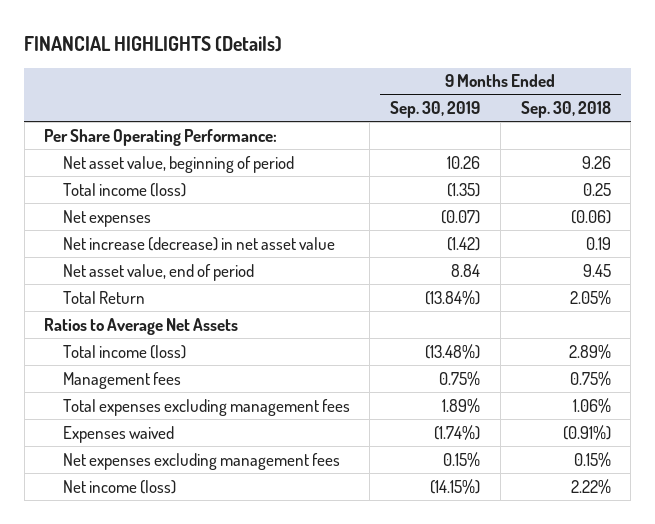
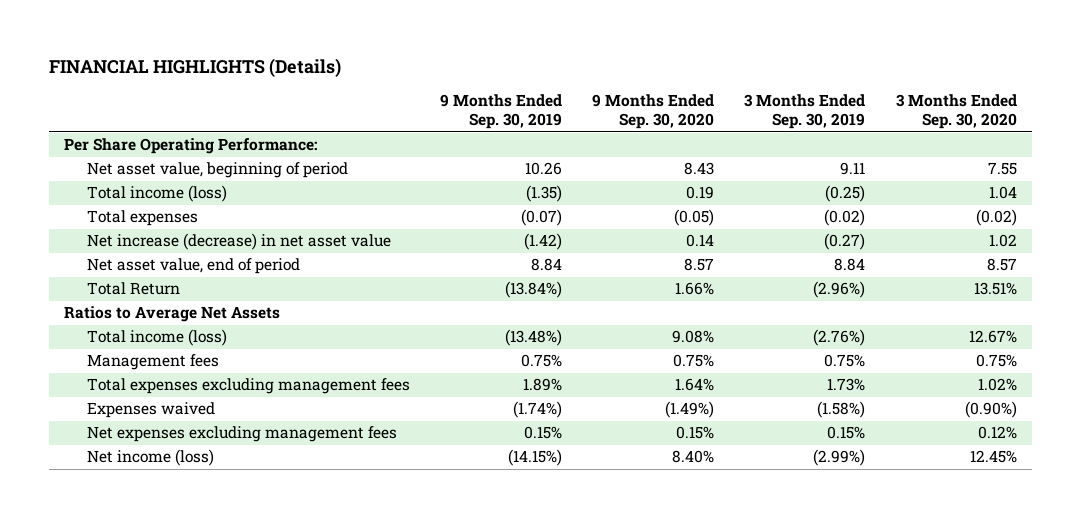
- | 9 Months Ended Sep. 30, 2019 | 9 Months Ended Sep. 30, 2018
+ | 9 Months Ended Sep. 30, 2019 | 9 Months Ended Sep. 30, 2020 | 3 Months Ended Sep. 30, 2019 | 3 Months Ended Sep. 30, 2020
- Net expenses | (0.07) | (0.06)
+ Total expenses | (0.07) | (0.05) | (0.02) | (0.02)

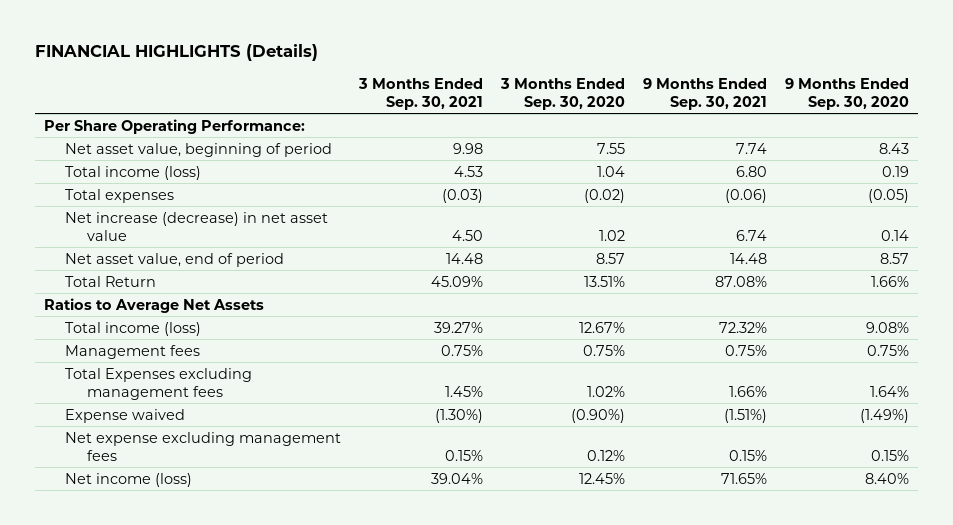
- | 9 Months Ended Sep. 30, 2019 | 9 Months Ended Sep. 30, 2020 | 3 Months Ended Sep. 30, 2019 | 3 Months Ended Sep. 30, 2020
+ | 3 Months Ended Sep. 30, 2021 | 3 Months Ended Sep. 30, 2020 | 9 Months Ended Sep. 30, 2021 | 9 Months Ended Sep. 30, 2020
- Total expenses excluding management fees | 1.89% | 1.64% | 1.73% | 1.02%
- Expenses waived | (1.74%) | (1.49%) | (1.58%) | (0.90%)
- Net expenses excluding management fees | 0.15% | 0.15% | 0.15% | 0.12%
+ Total Expenses excluding management fees | 1.45% | 1.02% | 1.66% | 1.64%
+ Expense waived | (1.30%) | (0.90%) | (1.51%) | (1.49%)
+ Net expense excluding management fees | 0.15% | 0.12% | 0.15% | 0.15%

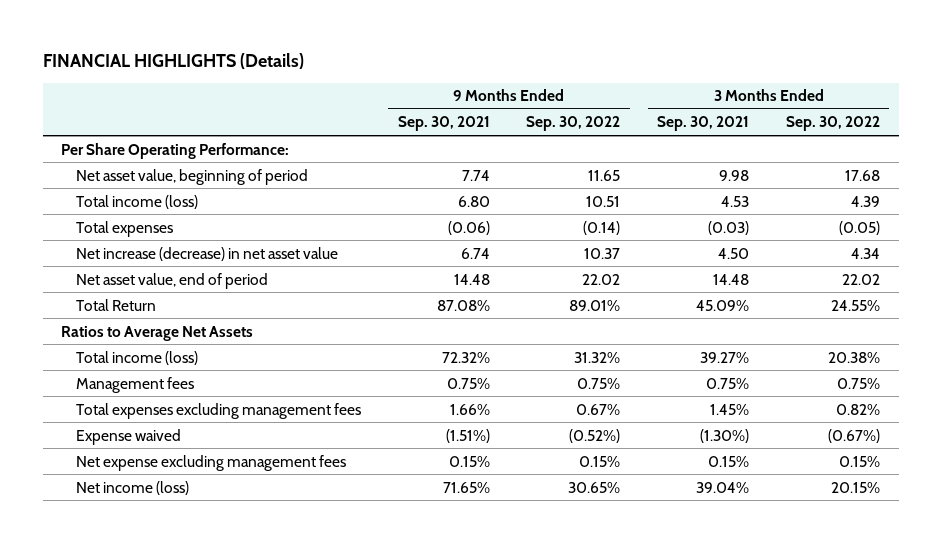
- | 3 Months Ended Sep. 30, 2021 | 3 Months Ended Sep. 30, 2020 | 9 Months Ended Sep. 30, 2021 | 9 Months Ended Sep. 30, 2020
+ | 9 Months Ended Sep. 30, 2021 | 9 Months Ended Sep. 30, 2022 | 3 Months Ended Sep. 30, 2021 | 3 Months Ended Sep. 30, 2022
- Total Expenses excluding management fees | 1.45% | 1.02% | 1.66% | 1.64%
+ Total expenses excluding management fees | 1.66% | 0.67% | 1.45% | 0.82%

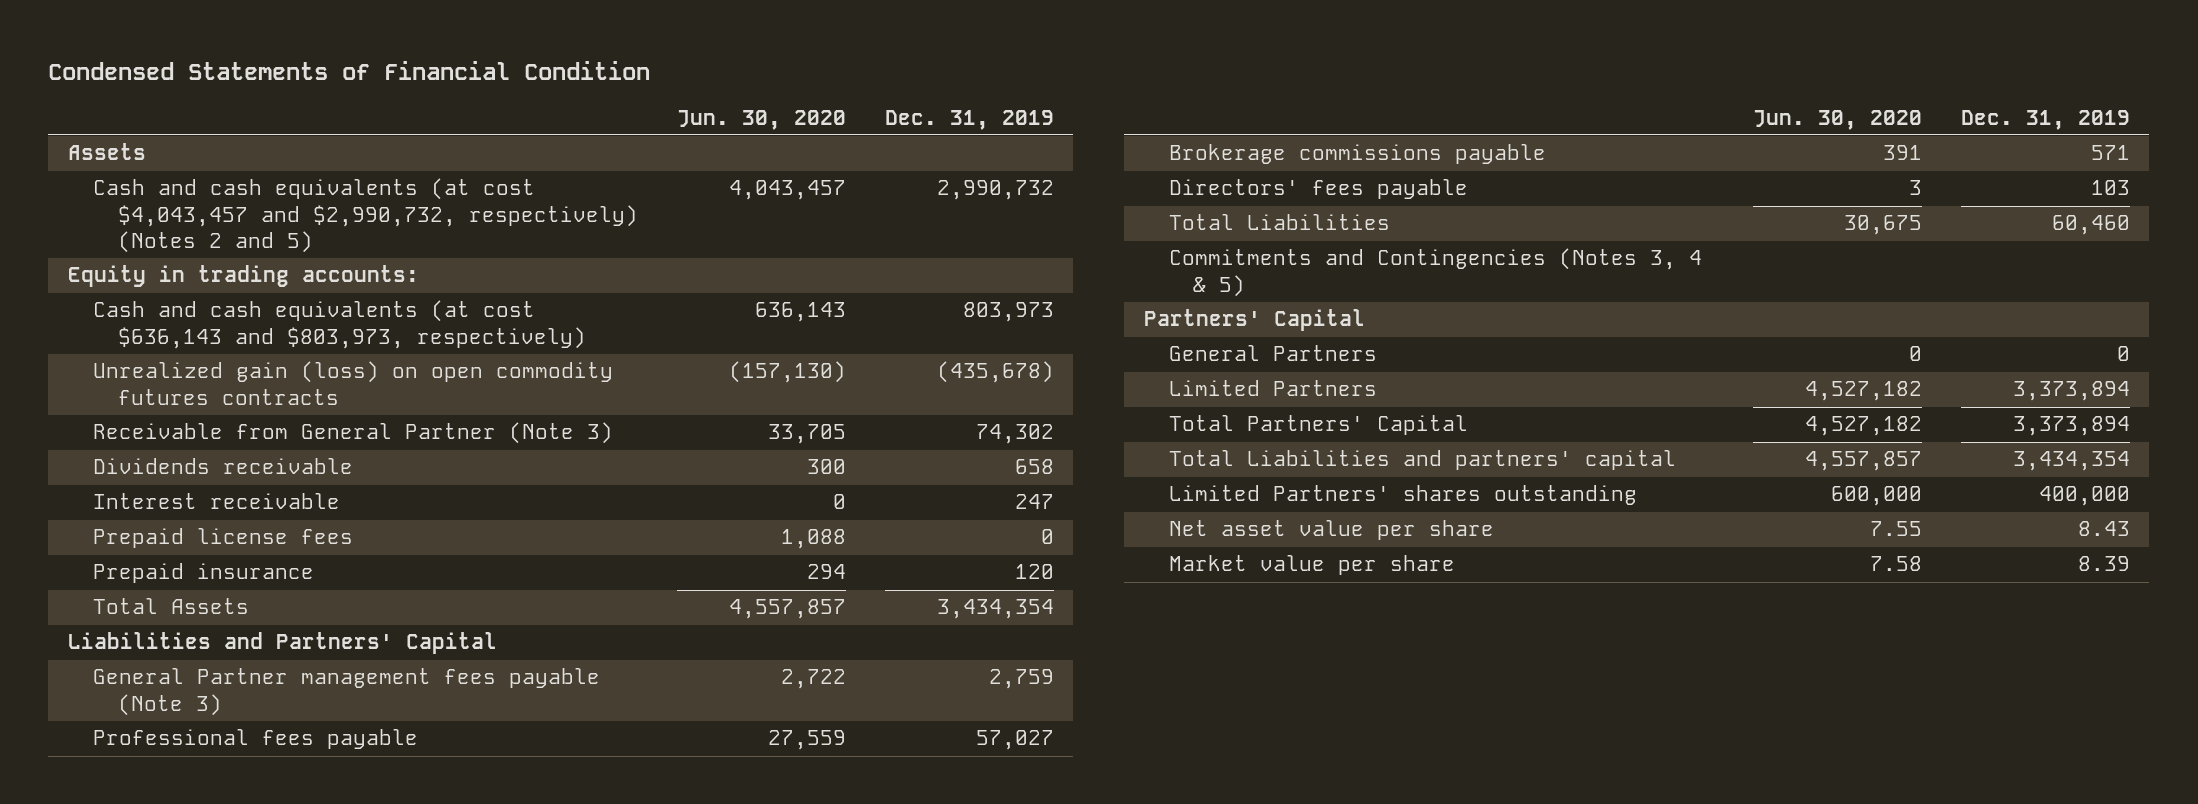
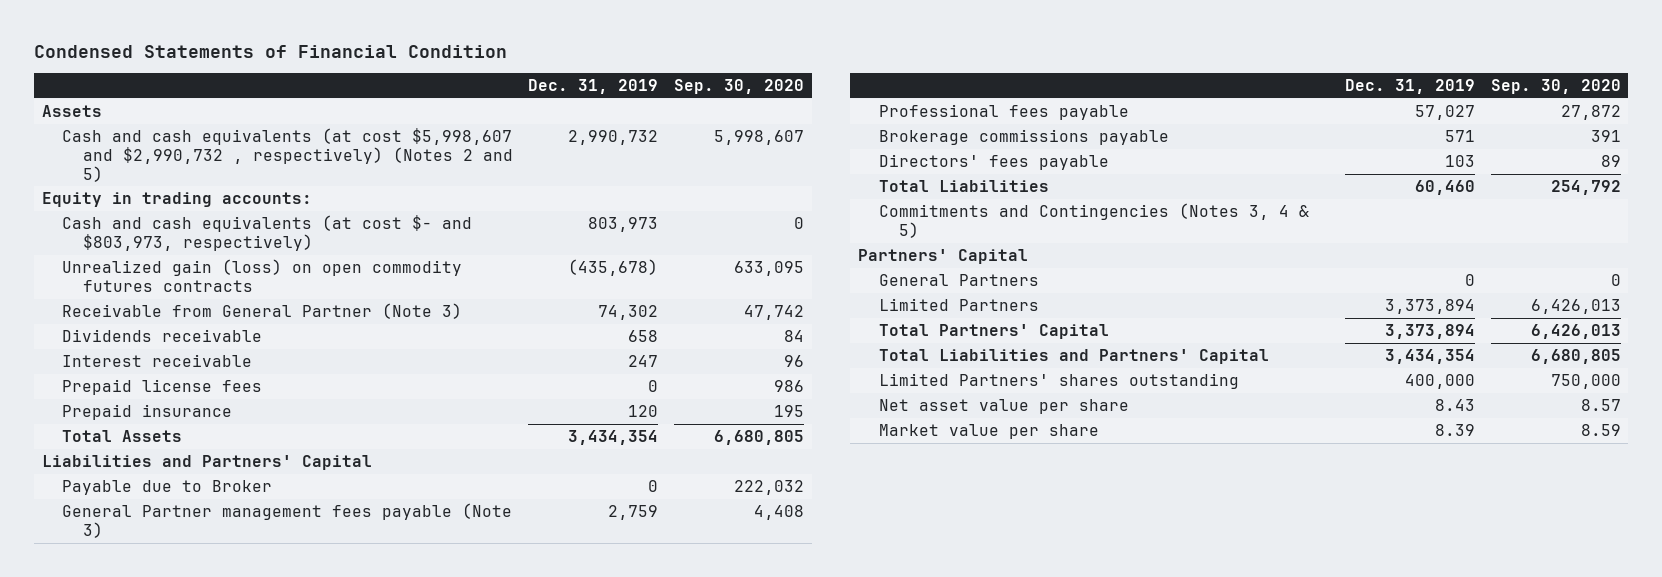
- | Jun. 30, 2020 | Dec. 31, 2019
+ | Dec. 31, 2019 | Sep. 30, 2020
- Cash and cash equivalents (at cost $4,043,457 and $2,990,732, respectively) (Notes 2 and 5) | 4,043,457 | 2,990,732
+ Cash and cash equivalents (at cost $5,998,607 and $2,990,732 , respectively) (Notes 2 and 5) | 2,990,732 | 5,998,607
- Cash and cash equivalents (at cost $636,143 and $803,973, respectively) | 636,143 | 803,973
+ Cash and cash equivalents (at cost $- and $803,973, respectively) | 803,973 | 0
+ Payable due to Broker | 0 | 222,032
- Total Liabilities and partners' capital | 4,557,857 | 3,434,354
+ Total Liabilities and Partners' Capital | 3,434,354 | 6,680,805

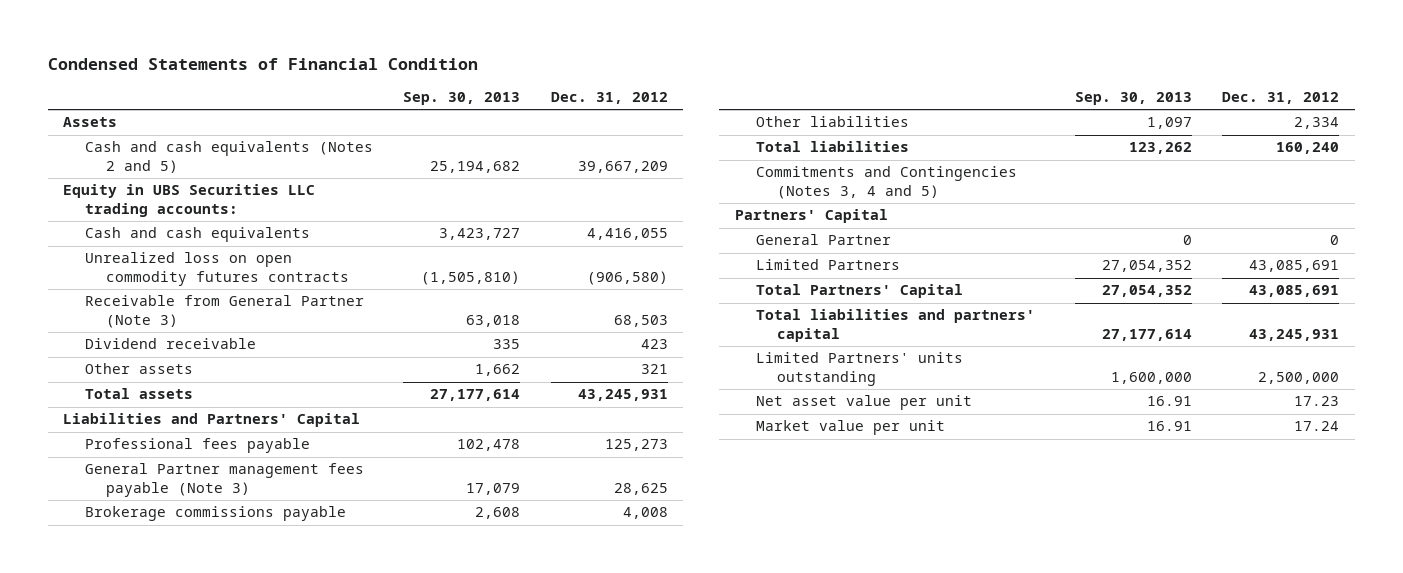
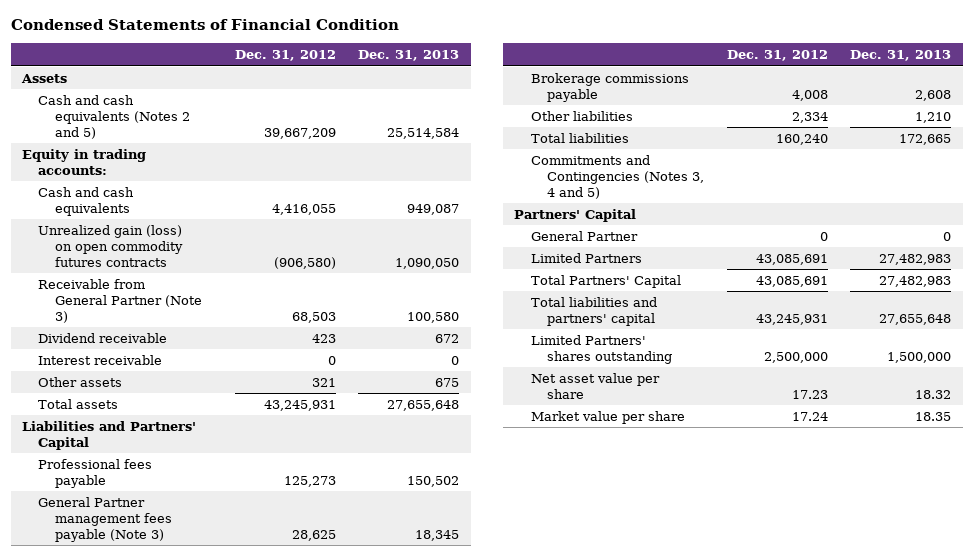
- | Sep. 30, 2013 | Dec. 31, 2012
+ | Dec. 31, 2012 | Dec. 31, 2013
- Equity in UBS Securities LLC trading accounts:
+ Equity in trading accounts:
- Unrealized loss on open commodity futures contracts | (1,505,810) | (906,580)
+ Unrealized gain (loss) on open commodity futures contracts | (906,580) | 1,090,050
+ Interest receivable | 0 | 0
- Limited Partners' units outstanding | 1,600,000 | 2,500,000
- Net asset value per unit | 16.91 | 17.23
- Market value per unit | 16.91 | 17.24
+ Limited Partners' shares outstanding | 2,500,000 | 1,500,000
+ Net asset value per share | 17.23 | 18.32
+ Market value per share | 17.24 | 18.35

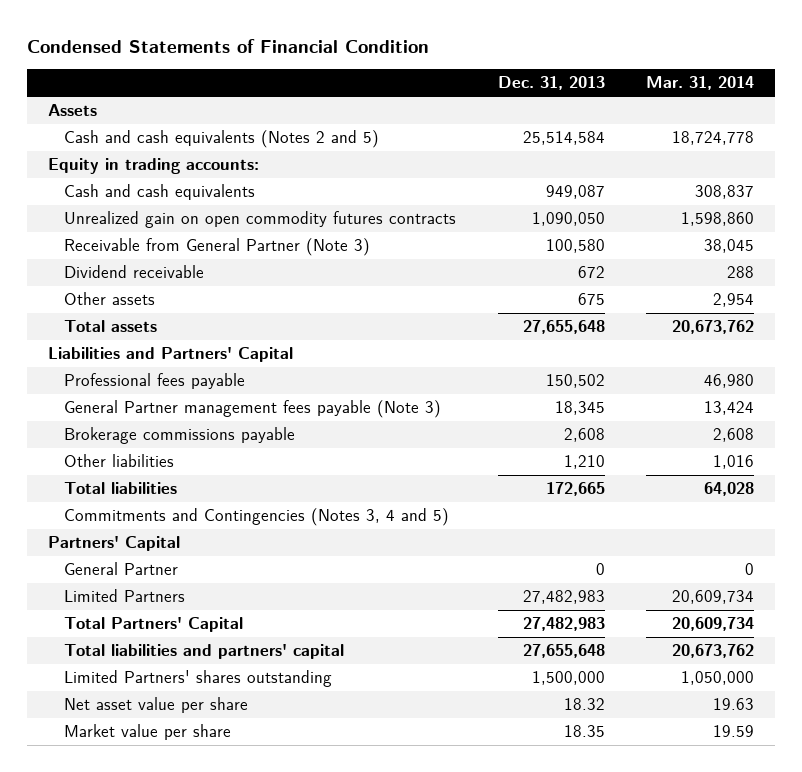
- | Dec. 31, 2012 | Dec. 31, 2013
+ | Dec. 31, 2013 | Mar. 31, 2014
- Unrealized gain (loss) on open commodity futures contracts | (906,580) | 1,090,050
+ Unrealized gain on open commodity futures contracts | 1,090,050 | 1,598,860
- Interest receivable | 0 | 0

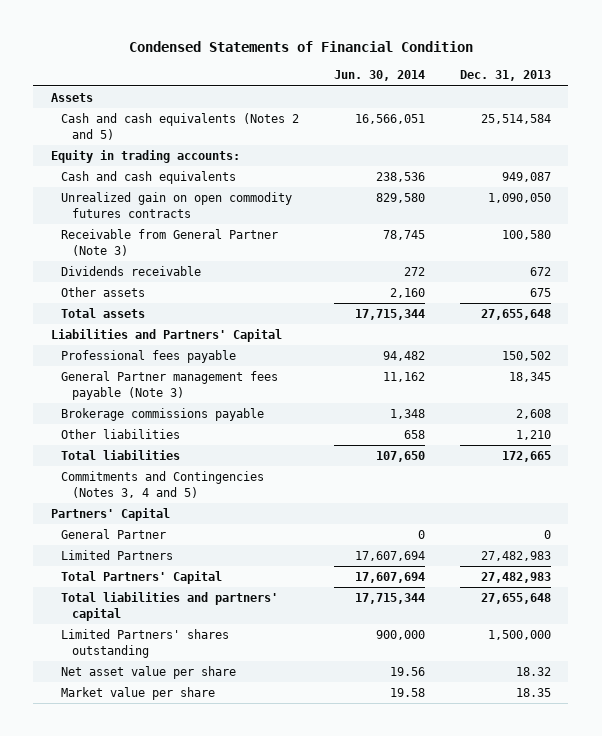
- | Dec. 31, 2013 | Mar. 31, 2014
+ | Jun. 30, 2014 | Dec. 31, 2013
- Dividend receivable | 672 | 288
+ Dividends receivable | 272 | 672

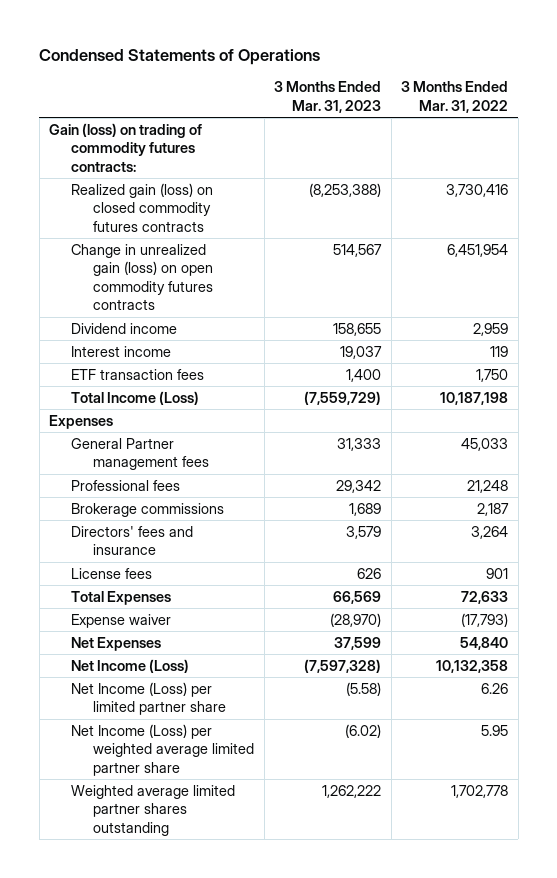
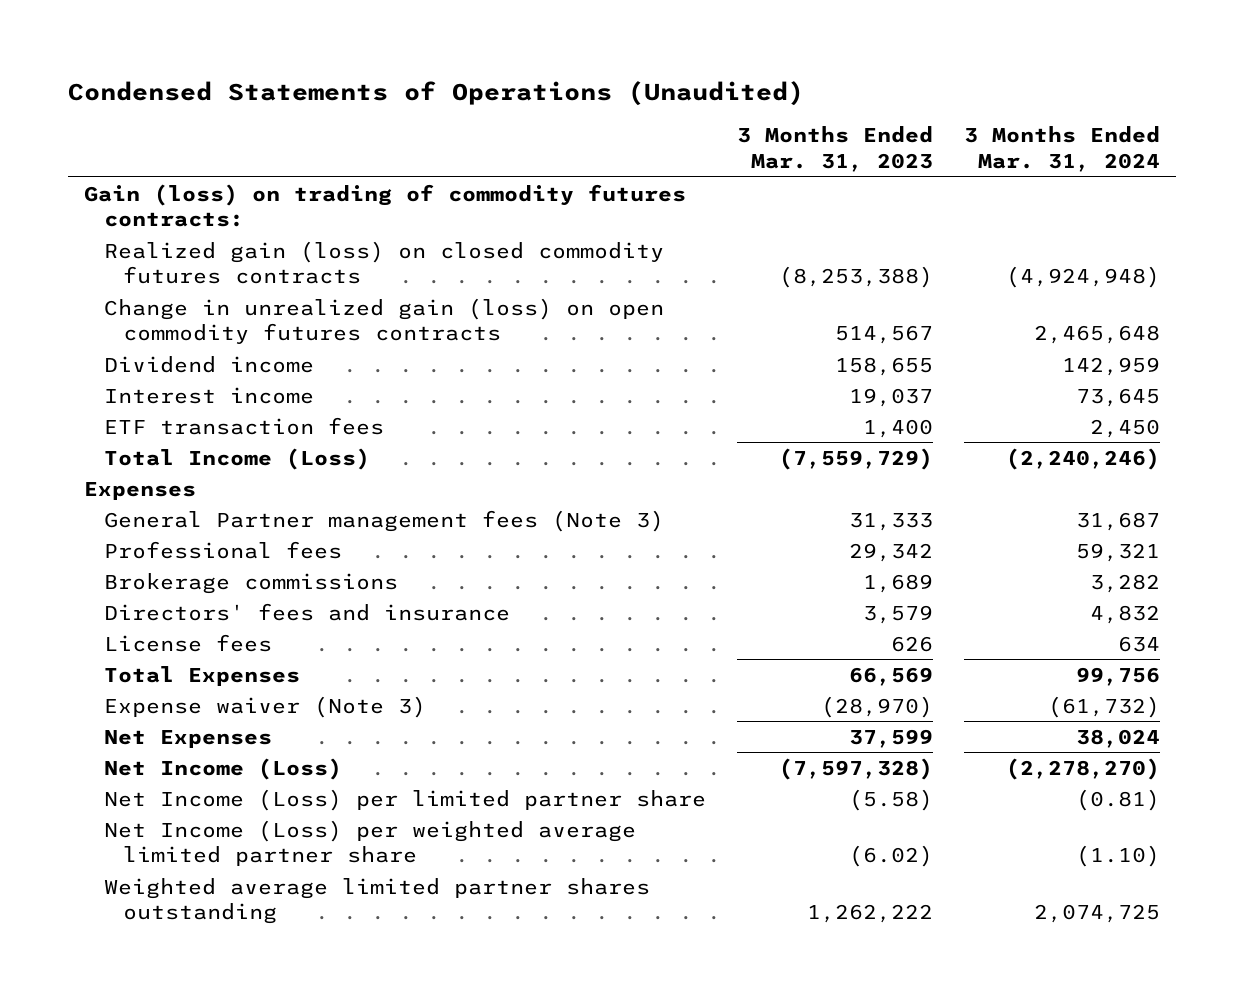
- Condensed Statements of Operations
+ Condensed Statements of Operations (Unaudited)
- | 3 Months Ended Mar. 31, 2023 | 3 Months Ended Mar. 31, 2022
+ | 3 Months Ended Mar. 31, 2023 | 3 Months Ended Mar. 31, 2024
- General Partner management fees | 31,333 | 45,033
+ General Partner management fees (Note 3) | 31,333 | 31,687
- Expense waiver | (28,970) | (17,793)
+ Expense waiver (Note 3) | (28,970) | (61,732)

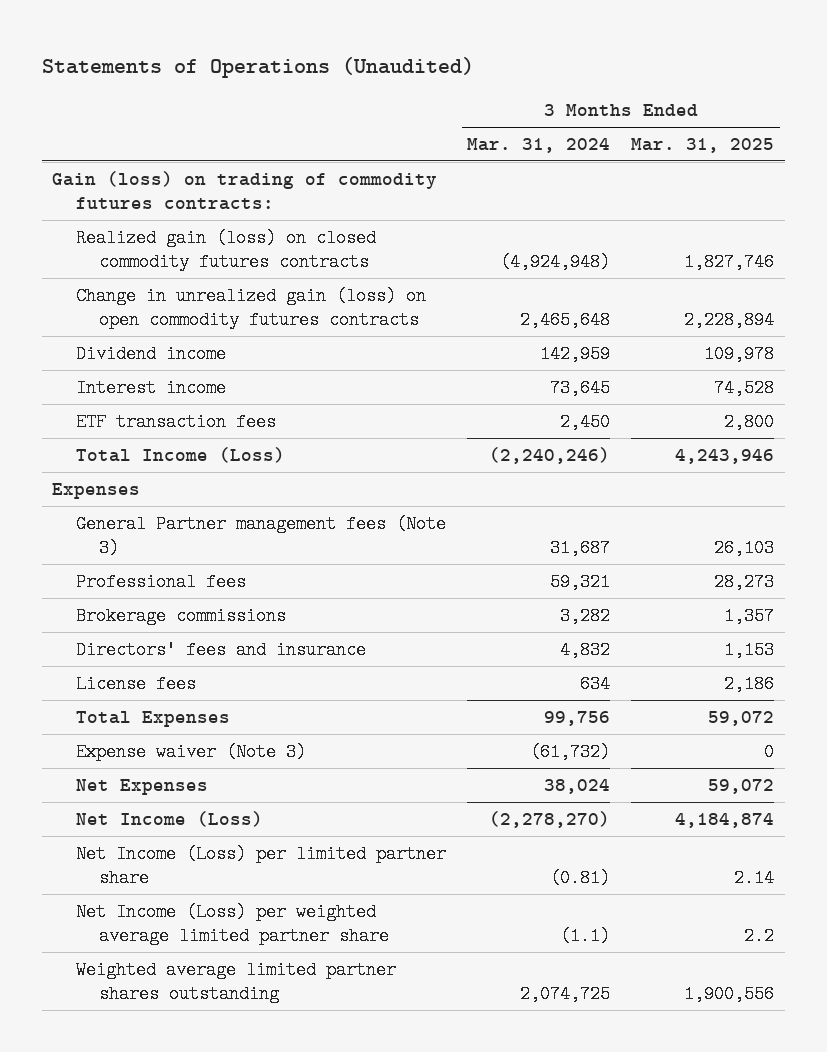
- Condensed Statements of Operations (Unaudited)
+ Statements of Operations (Unaudited)
- | 3 Months Ended Mar. 31, 2023 | 3 Months Ended Mar. 31, 2024
+ | 3 Months Ended Mar. 31, 2024 | 3 Months Ended Mar. 31, 2025
- Net Income (Loss) per weighted average limited partner share | (6.02) | (1.10)
+ Net Income (Loss) per weighted average limited partner share | (1.1) | 2.2

